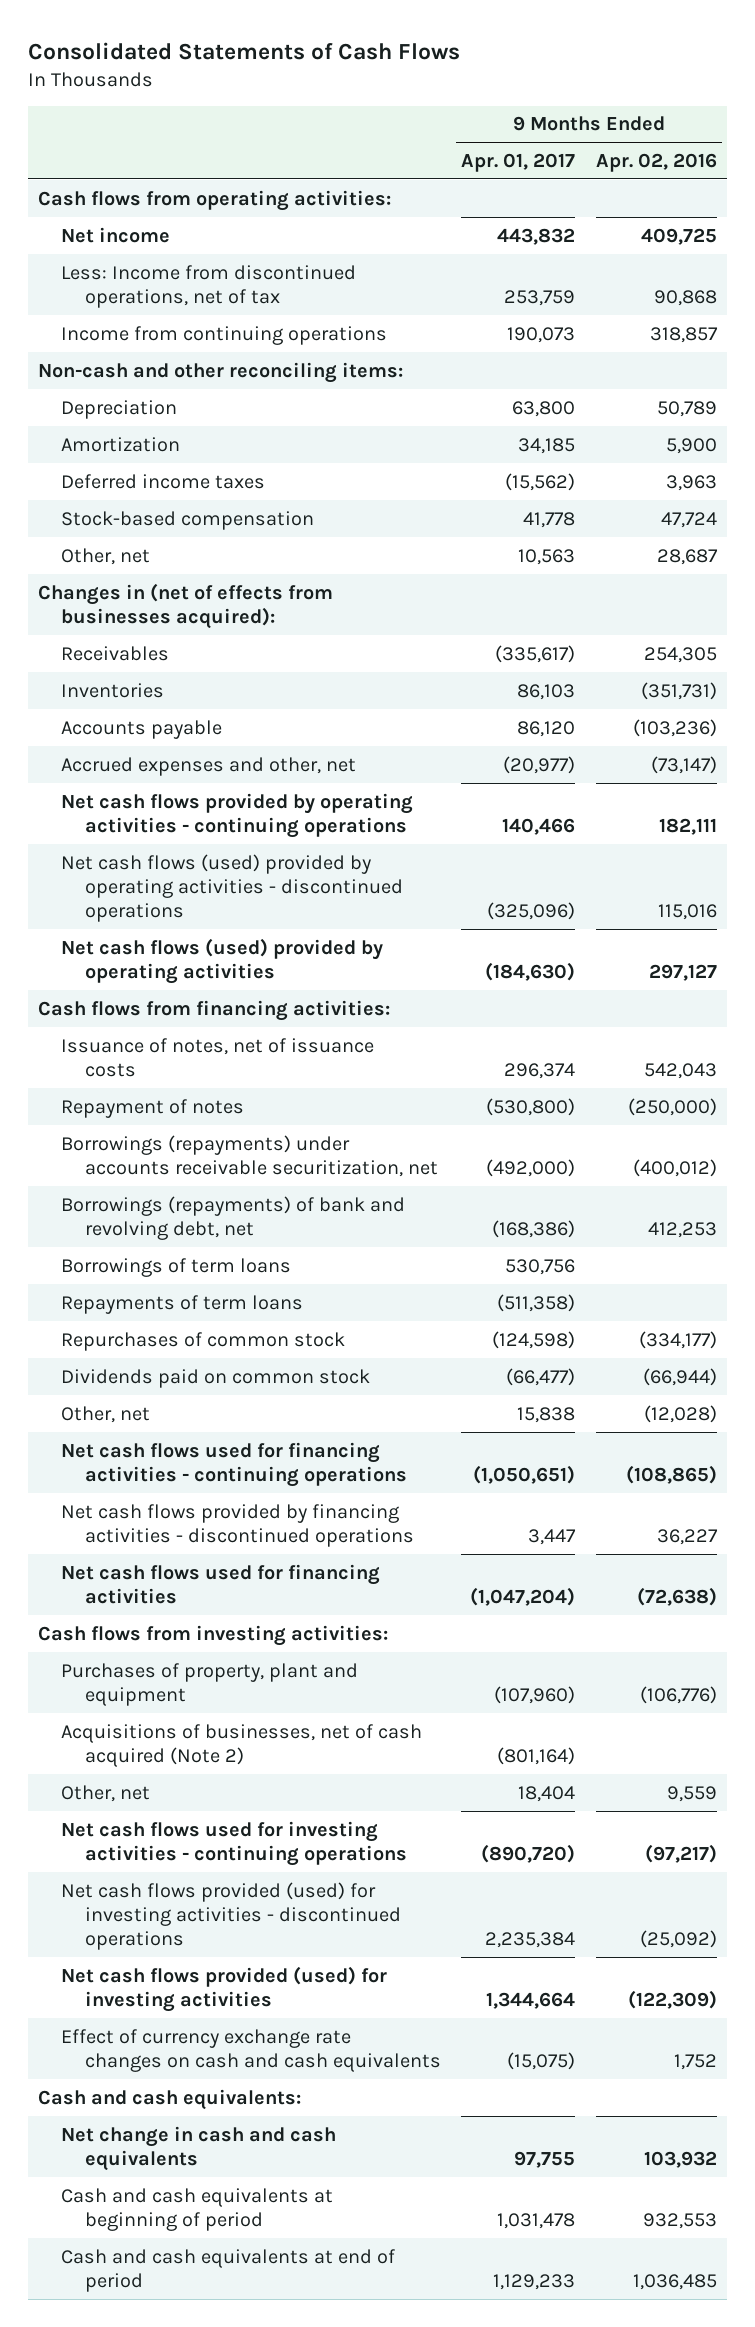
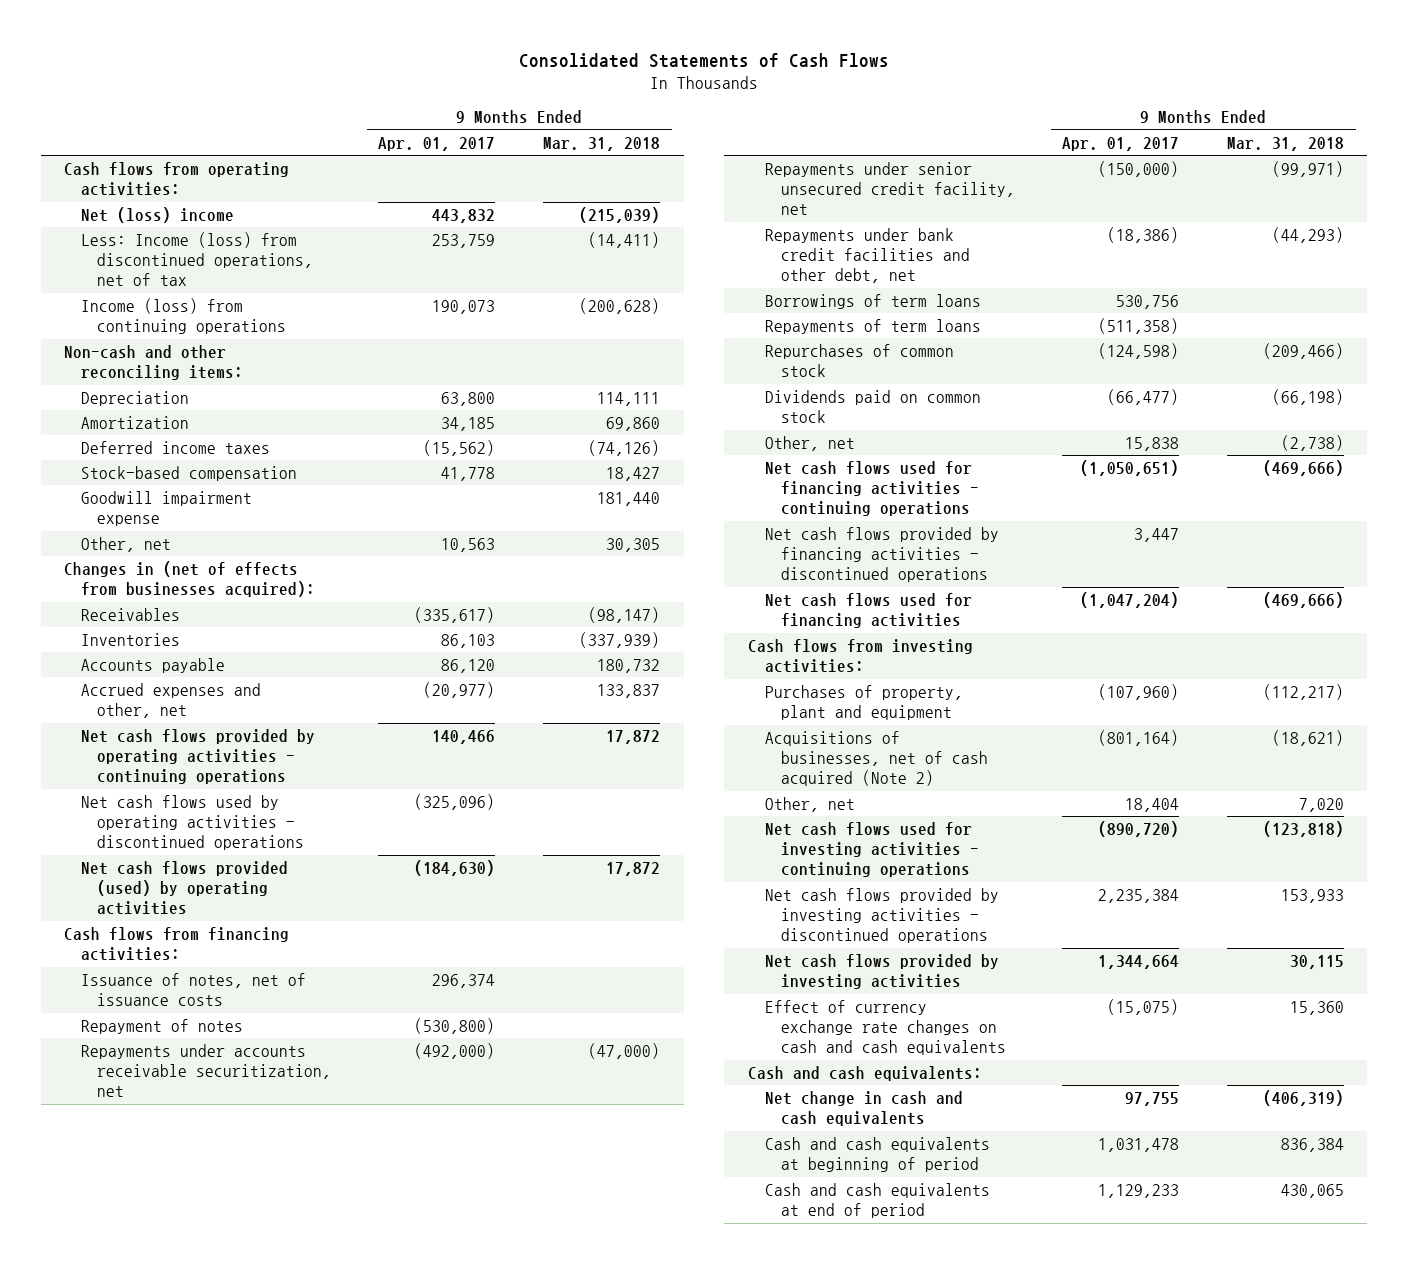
- | 9 Months Ended Apr. 01, 2017 | 9 Months Ended Apr. 02, 2016
+ | 9 Months Ended Apr. 01, 2017 | 9 Months Ended Mar. 31, 2018
- Net income | 443,832 | 409,725
- Less: Income from discontinued operations, net of tax | 253,759 | 90,868
- Income from continuing operations | 190,073 | 318,857
+ Net (loss) income | 443,832 | (215,039)
+ Less: Income (loss) from discontinued operations, net of tax | 253,759 | (14,411)
+ Income (loss) from continuing operations | 190,073 | (200,628)
+ Goodwill impairment expense | | 181,440
- Net cash flows (used) provided by operating activities - discontinued operations | (325,096) | 115,016
- Net cash flows (used) provided by operating activities | (184,630) | 297,127
+ Net cash flows used by operating activities - discontinued operations | (325,096) |
+ Net cash flows provided (used) by operating activities | (184,630) | 17,872
- Borrowings (repayments) under accounts receivable securitization, net | (492,000) | (400,012)
- Borrowings (repayments) of bank and revolving debt, net | (168,386) | 412,253
+ Repayments under accounts receivable securitization, net | (492,000) | (47,000)
+ Repayments under senior unsecured credit facility, net | (150,000) | (99,971)
+ Repayments under bank credit facilities and other debt, net | (18,386) | (44,293)
- Net cash flows provided (used) for investing activities - discontinued operations | 2,235,384 | (25,092)
- Net cash flows provided (used) for investing activities | 1,344,664 | (122,309)
+ Net cash flows provided by investing activities - discontinued operations | 2,235,384 | 153,933
+ Net cash flows provided by investing activities | 1,344,664 | 30,115

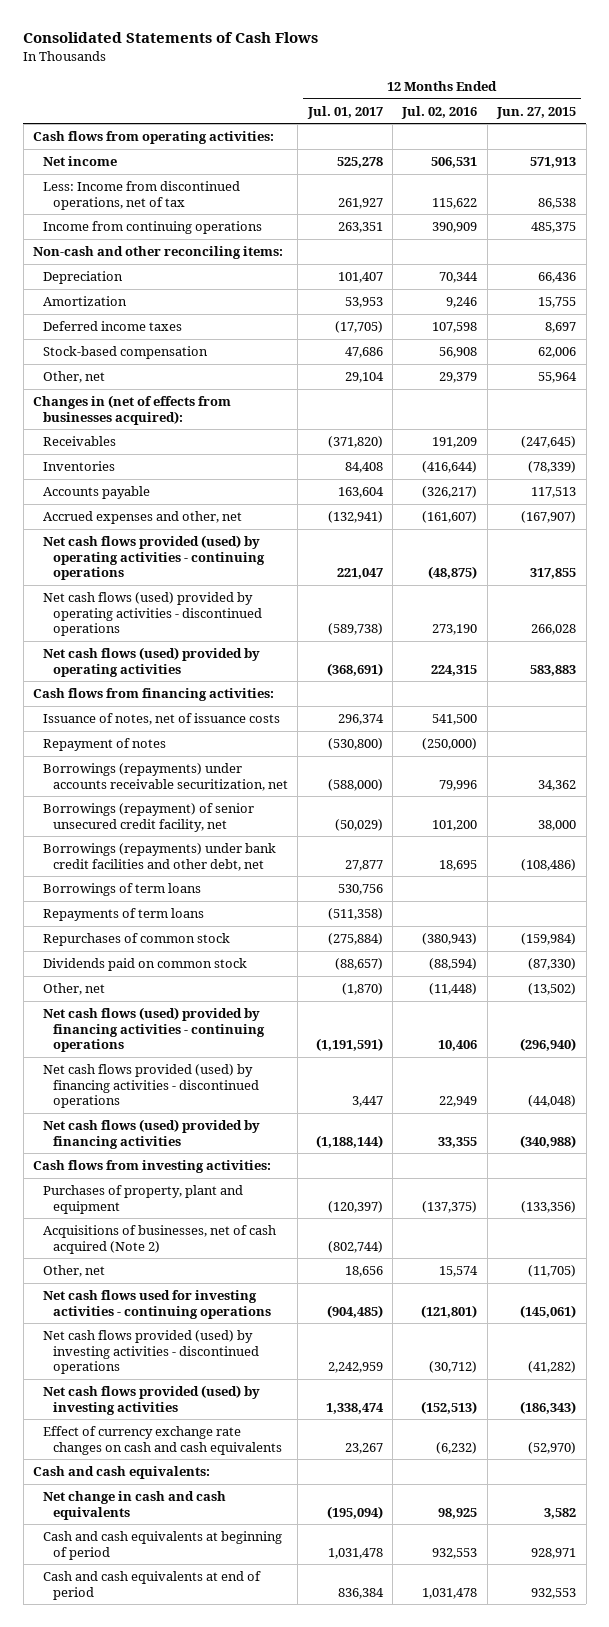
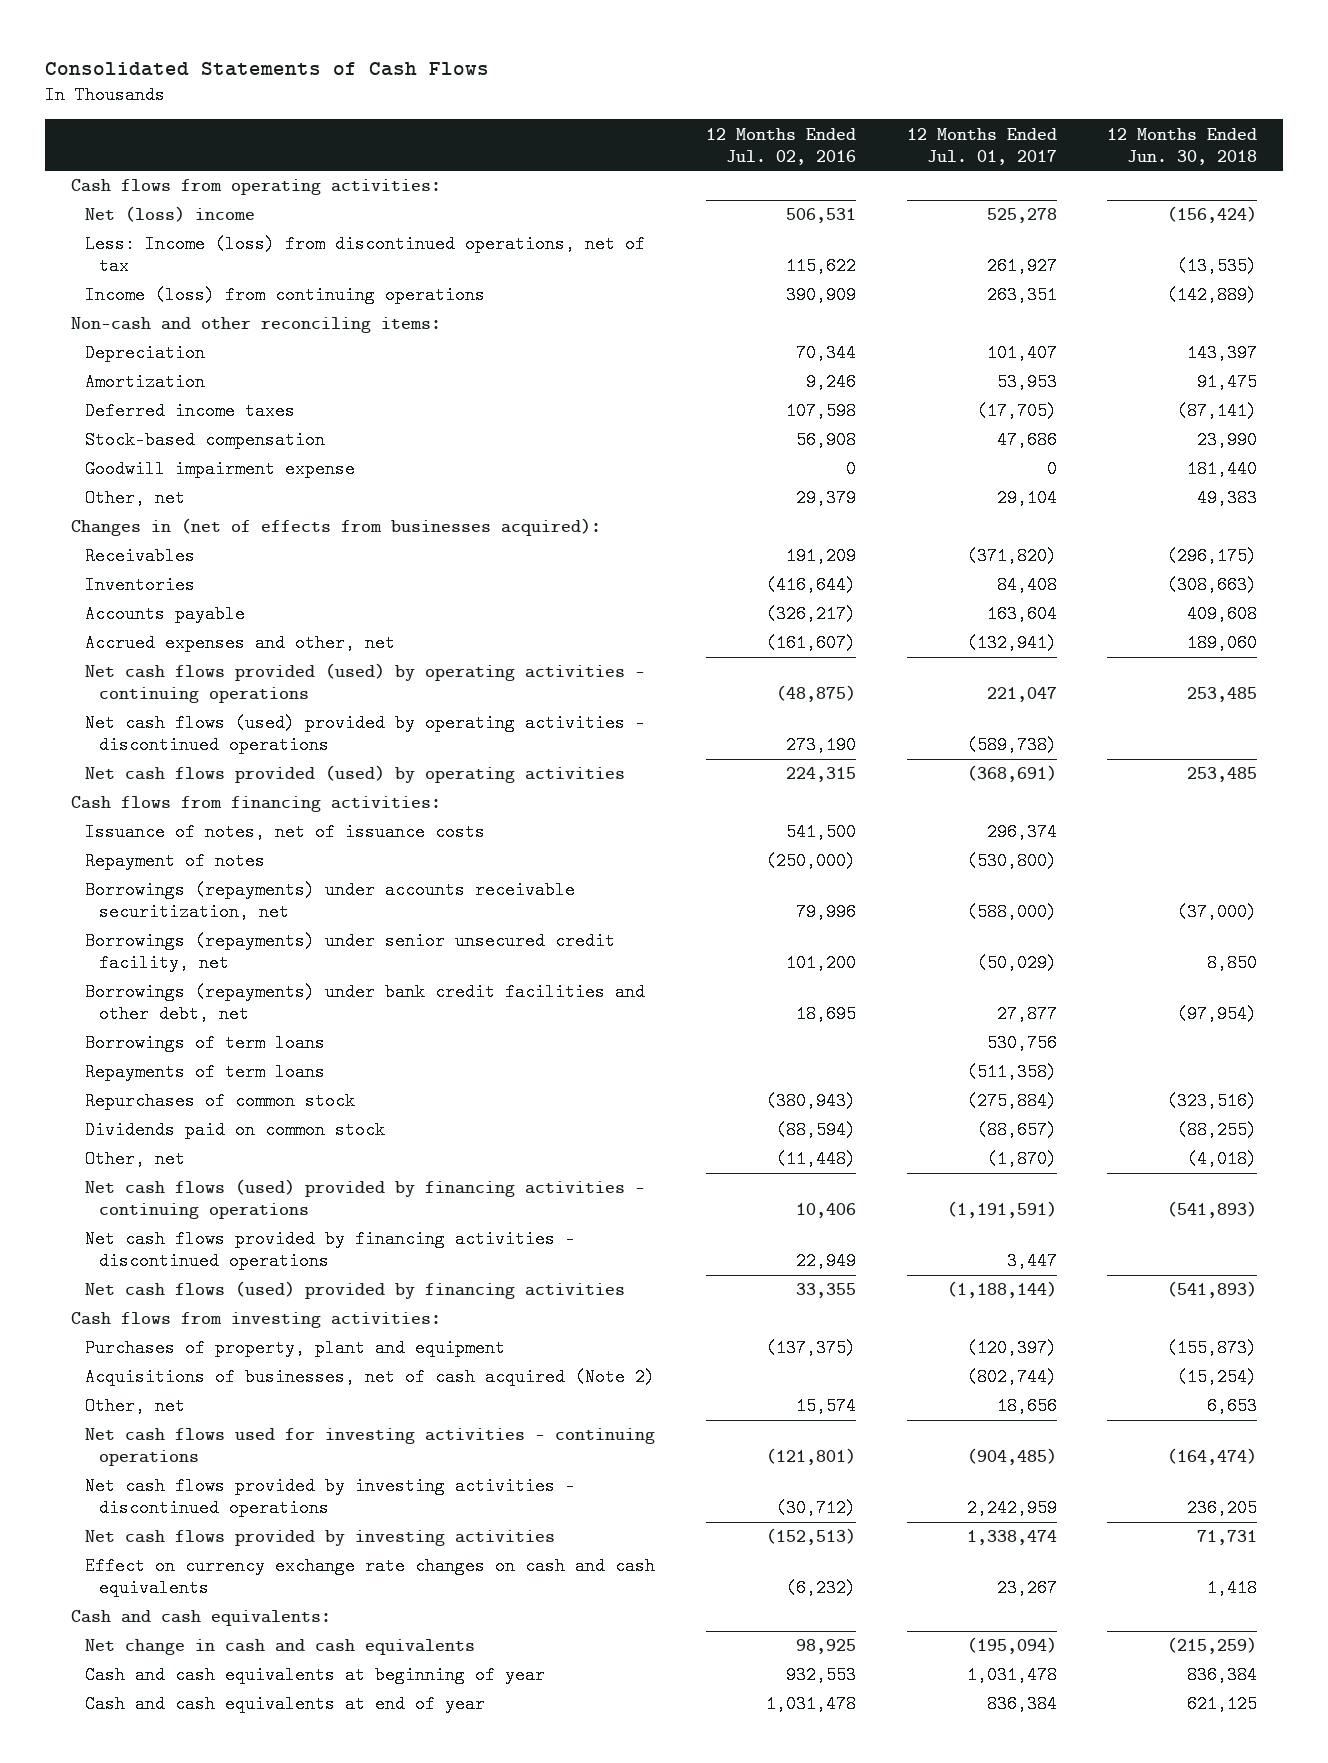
- | 12 Months Ended Jul. 01, 2017 | 12 Months Ended Jul. 02, 2016 | 12 Months Ended Jun. 27, 2015
+ | 12 Months Ended Jul. 02, 2016 | 12 Months Ended Jul. 01, 2017 | 12 Months Ended Jun. 30, 2018
- Net income | 525,278 | 506,531 | 571,913
- Less: Income from discontinued operations, net of tax | 261,927 | 115,622 | 86,538
- Income from continuing operations | 263,351 | 390,909 | 485,375
+ Net (loss) income | 506,531 | 525,278 | (156,424)
+ Less: Income (loss) from discontinued operations, net of tax | 115,622 | 261,927 | (13,535)
+ Income (loss) from continuing operations | 390,909 | 263,351 | (142,889)
+ Goodwill impairment expense | 0 | 0 | 181,440
- Net cash flows (used) provided by operating activities | (368,691) | 224,315 | 583,883
+ Net cash flows provided (used) by operating activities | 224,315 | (368,691) | 253,485
- Borrowings (repayment) of senior unsecured credit facility, net | (50,029) | 101,200 | 38,000
+ Borrowings (repayments) under senior unsecured credit facility, net | 101,200 | (50,029) | 8,850
- Net cash flows provided (used) by financing activities - discontinued operations | 3,447 | 22,949 | (44,048)
+ Net cash flows provided by financing activities - discontinued operations | 22,949 | 3,447 |
- Net cash flows provided (used) by investing activities - discontinued operations | 2,242,959 | (30,712) | (41,282)
- Net cash flows provided (used) by investing activities | 1,338,474 | (152,513) | (186,343)
- Effect of currency exchange rate changes on cash and cash equivalents | 23,267 | (6,232) | (52,970)
+ Net cash flows provided by investing activities - discontinued operations | (30,712) | 2,242,959 | 236,205
+ Net cash flows provided by investing activities | (152,513) | 1,338,474 | 71,731
+ Effect on currency exchange rate changes on cash and cash equivalents | (6,232) | 23,267 | 1,418
- Cash and cash equivalents at beginning of period | 1,031,478 | 932,553 | 928,971
- Cash and cash equivalents at end of period | 836,384 | 1,031,478 | 932,553
+ Cash and cash equivalents at beginning of year | 932,553 | 1,031,478 | 836,384
+ Cash and cash equivalents at end of year | 1,031,478 | 836,384 | 621,125

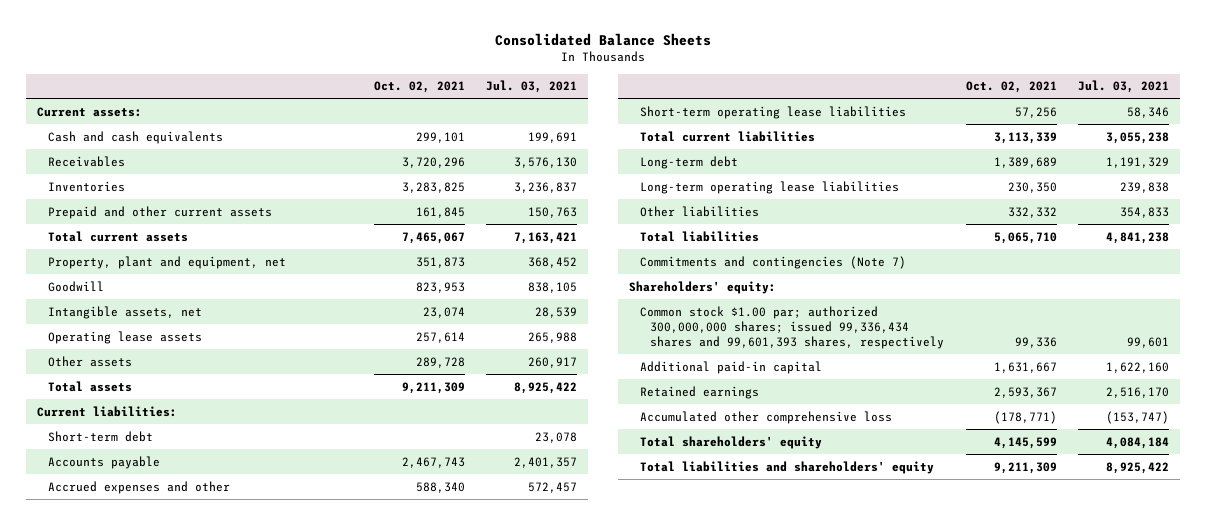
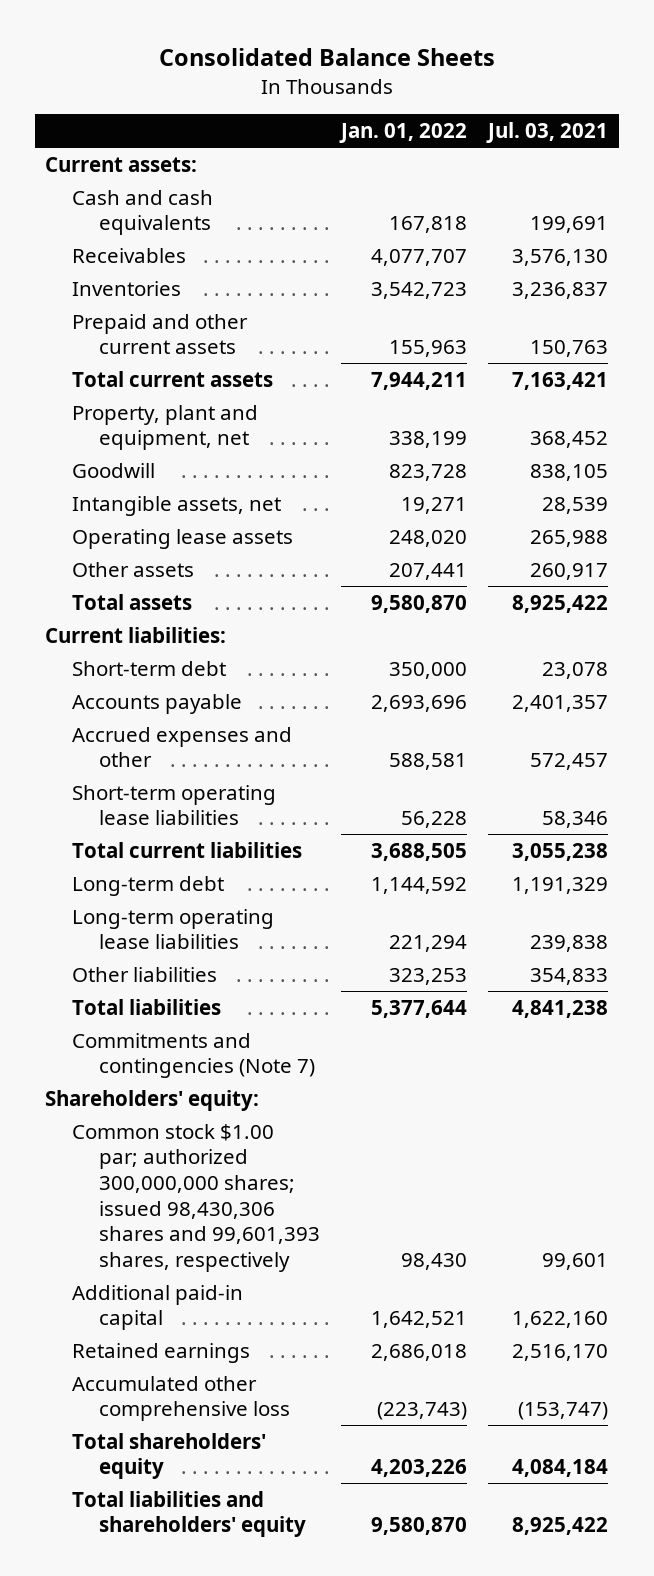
- | Oct. 02, 2021 | Jul. 03, 2021
+ | Jan. 01, 2022 | Jul. 03, 2021
- Common stock $1.00 par; authorized 300,000,000 shares; issued 99,336,434 shares and 99,601,393 shares, respectively | 99,336 | 99,601
+ Common stock $1.00 par; authorized 300,000,000 shares; issued 98,430,306 shares and 99,601,393 shares, respectively | 98,430 | 99,601

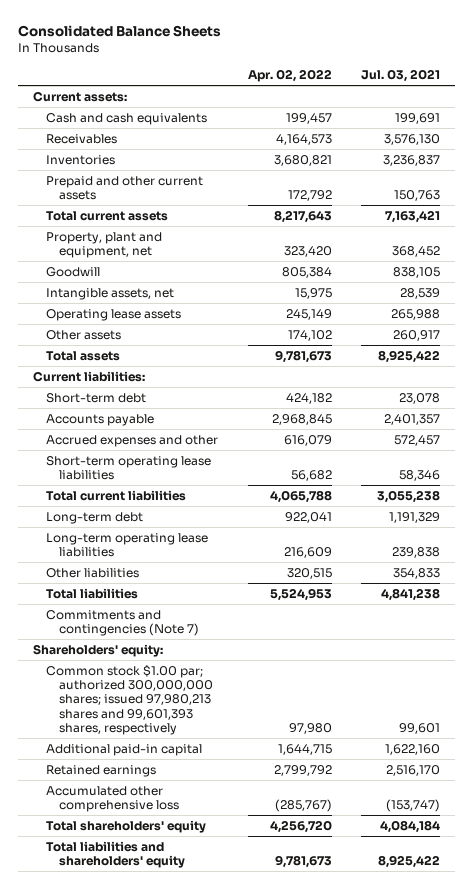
- | Jan. 01, 2022 | Jul. 03, 2021
+ | Apr. 02, 2022 | Jul. 03, 2021
- Common stock $1.00 par; authorized 300,000,000 shares; issued 98,430,306 shares and 99,601,393 shares, respectively | 98,430 | 99,601
+ Common stock $1.00 par; authorized 300,000,000 shares; issued 97,980,213 shares and 99,601,393 shares, respectively | 97,980 | 99,601

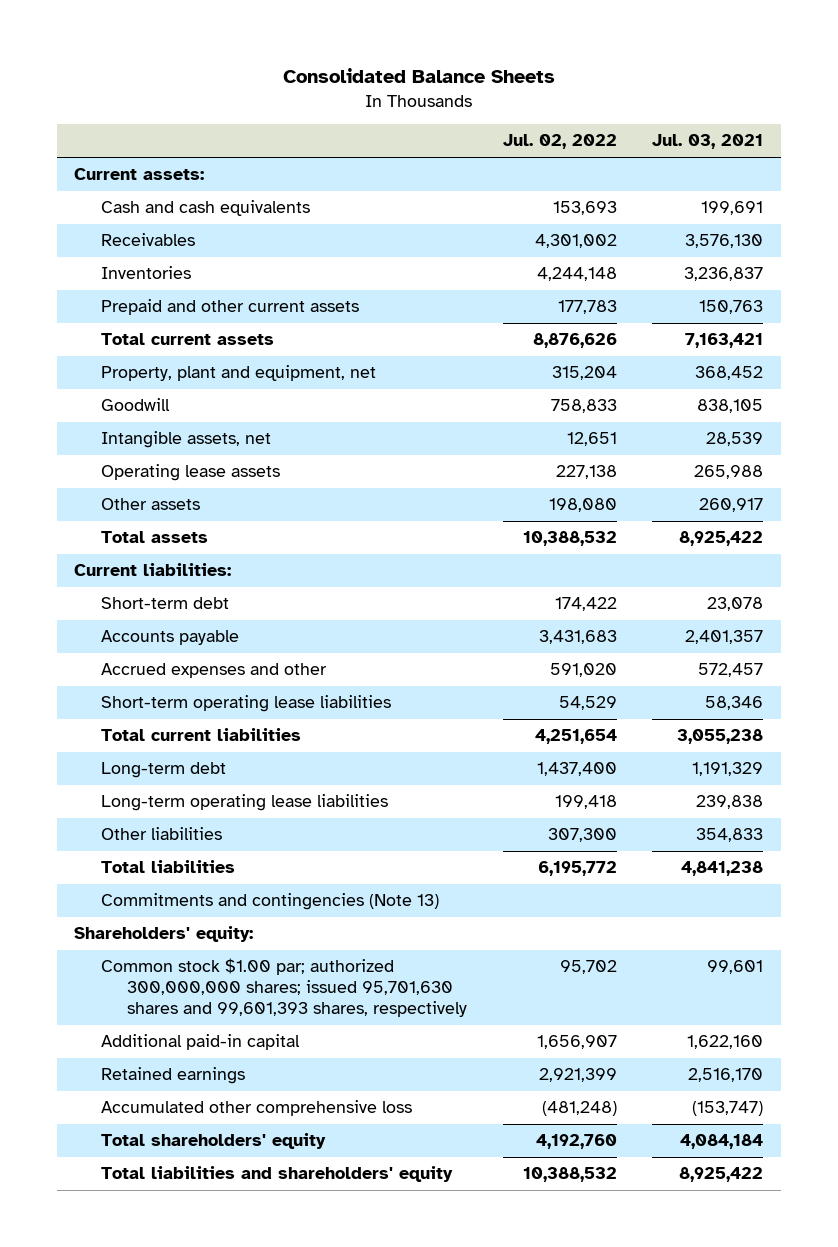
- | Apr. 02, 2022 | Jul. 03, 2021
+ | Jul. 02, 2022 | Jul. 03, 2021
- Commitments and contingencies (Note 7)
+ Commitments and contingencies (Note 13)
- Common stock $1.00 par; authorized 300,000,000 shares; issued 97,980,213 shares and 99,601,393 shares, respectively | 97,980 | 99,601
+ Common stock $1.00 par; authorized 300,000,000 shares; issued 95,701,630 shares and 99,601,393 shares, respectively | 95,702 | 99,601

